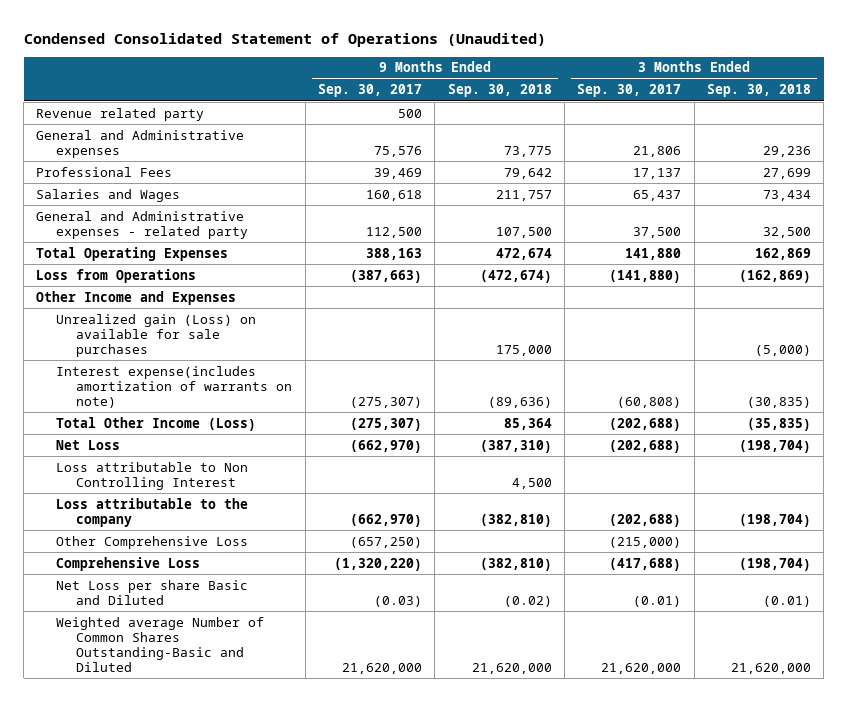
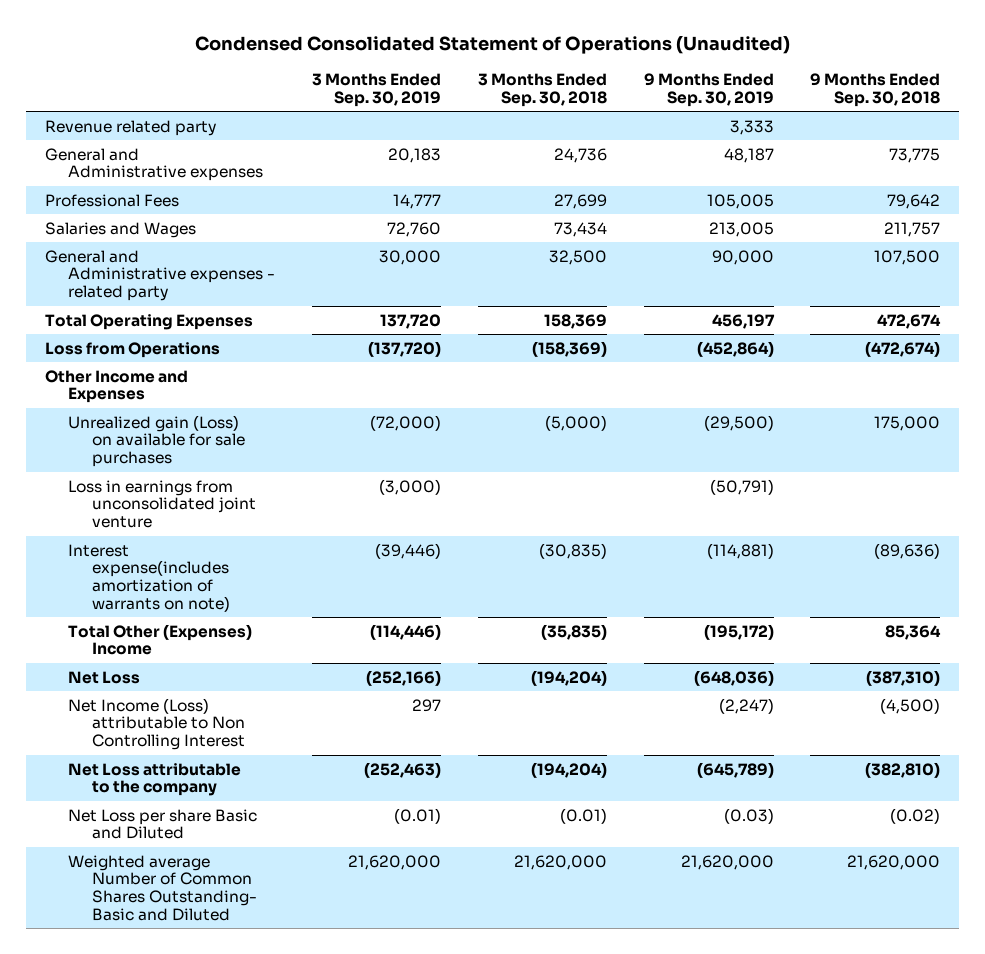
- | 9 Months Ended Sep. 30, 2017 | 9 Months Ended Sep. 30, 2018 | 3 Months Ended Sep. 30, 2017 | 3 Months Ended Sep. 30, 2018
+ | 3 Months Ended Sep. 30, 2019 | 3 Months Ended Sep. 30, 2018 | 9 Months Ended Sep. 30, 2019 | 9 Months Ended Sep. 30, 2018
- General and Administrative expenses | 75,576 | 73,775 | 21,806 | 29,236
+ General and Administrative expenses | 20,183 | 24,736 | 48,187 | 73,775
- Total Operating Expenses | 388,163 | 472,674 | 141,880 | 162,869
- Loss from Operations | (387,663) | (472,674) | (141,880) | (162,869)
+ Total Operating Expenses | 137,720 | 158,369 | 456,197 | 472,674
+ Loss from Operations | (137,720) | (158,369) | (452,864) | (472,674)
+ Loss in earnings from unconsolidated joint venture | (3,000) | | (50,791) |
- Total Other Income (Loss) | (275,307) | 85,364 | (202,688) | (35,835)
- Net Loss | (662,970) | (387,310) | (202,688) | (198,704)
- Loss attributable to Non Controlling Interest | | 4,500 | |
- Loss attributable to the company | (662,970) | (382,810) | (202,688) | (198,704)
- Other Comprehensive Loss | (657,250) | | (215,000) |
- Comprehensive Loss | (1,320,220) | (382,810) | (417,688) | (198,704)
+ Total Other (Expenses) Income | (114,446) | (35,835) | (195,172) | 85,364
+ Net Loss | (252,166) | (194,204) | (648,036) | (387,310)
+ Net Income (Loss) attributable to Non Controlling Interest | 297 | | (2,247) | (4,500)
+ Net Loss attributable to the company | (252,463) | (194,204) | (645,789) | (382,810)
- Weighted average Number of Common Shares Outstanding-Basic and Diluted | 21,620,000 | 21,620,000 | 21,620,000 | 21,620,000
+ Weighted average Number of Common Shares Outstanding- Basic and Diluted | 21,620,000 | 21,620,000 | 21,620,000 | 21,620,000

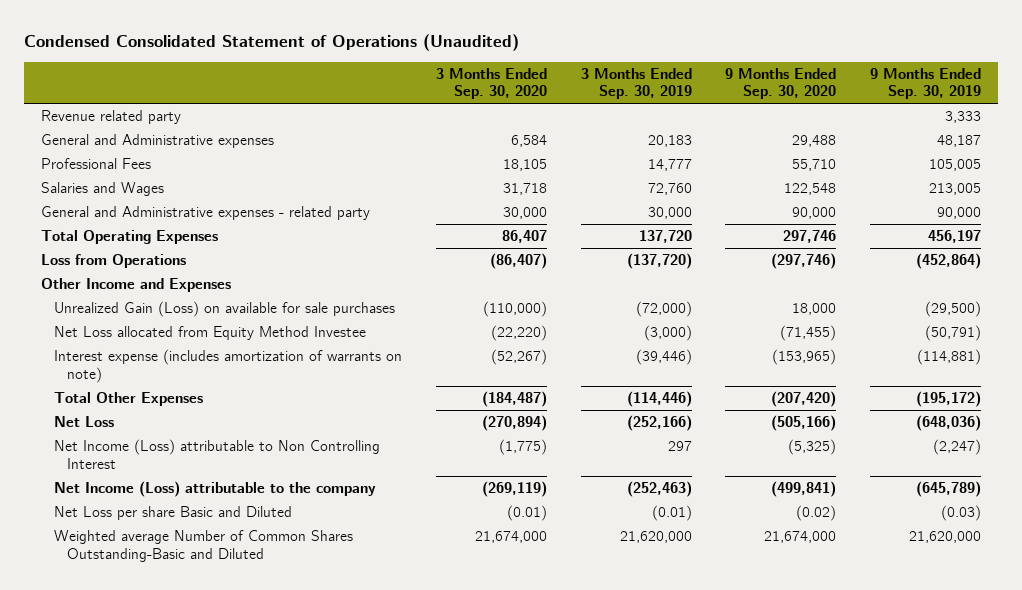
- | 3 Months Ended Sep. 30, 2019 | 3 Months Ended Sep. 30, 2018 | 9 Months Ended Sep. 30, 2019 | 9 Months Ended Sep. 30, 2018
+ | 3 Months Ended Sep. 30, 2020 | 3 Months Ended Sep. 30, 2019 | 9 Months Ended Sep. 30, 2020 | 9 Months Ended Sep. 30, 2019
- Unrealized gain (Loss) on available for sale purchases | (72,000) | (5,000) | (29,500) | 175,000
- Loss in earnings from unconsolidated joint venture | (3,000) | | (50,791) |
- Interest expense(includes amortization of warrants on note) | (39,446) | (30,835) | (114,881) | (89,636)
- Total Other (Expenses) Income | (114,446) | (35,835) | (195,172) | 85,364
+ Unrealized Gain (Loss) on available for sale purchases | (110,000) | (72,000) | 18,000 | (29,500)
+ Net Loss allocated from Equity Method Investee | (22,220) | (3,000) | (71,455) | (50,791)
+ Interest expense (includes amortization of warrants on note) | (52,267) | (39,446) | (153,965) | (114,881)
+ Total Other Expenses | (184,487) | (114,446) | (207,420) | (195,172)
- Net Loss attributable to the company | (252,463) | (194,204) | (645,789) | (382,810)
+ Net Income (Loss) attributable to the company | (269,119) | (252,463) | (499,841) | (645,789)
- Weighted average Number of Common Shares Outstanding- Basic and Diluted | 21,620,000 | 21,620,000 | 21,620,000 | 21,620,000
+ Weighted average Number of Common Shares Outstanding-Basic and Diluted | 21,674,000 | 21,620,000 | 21,674,000 | 21,620,000

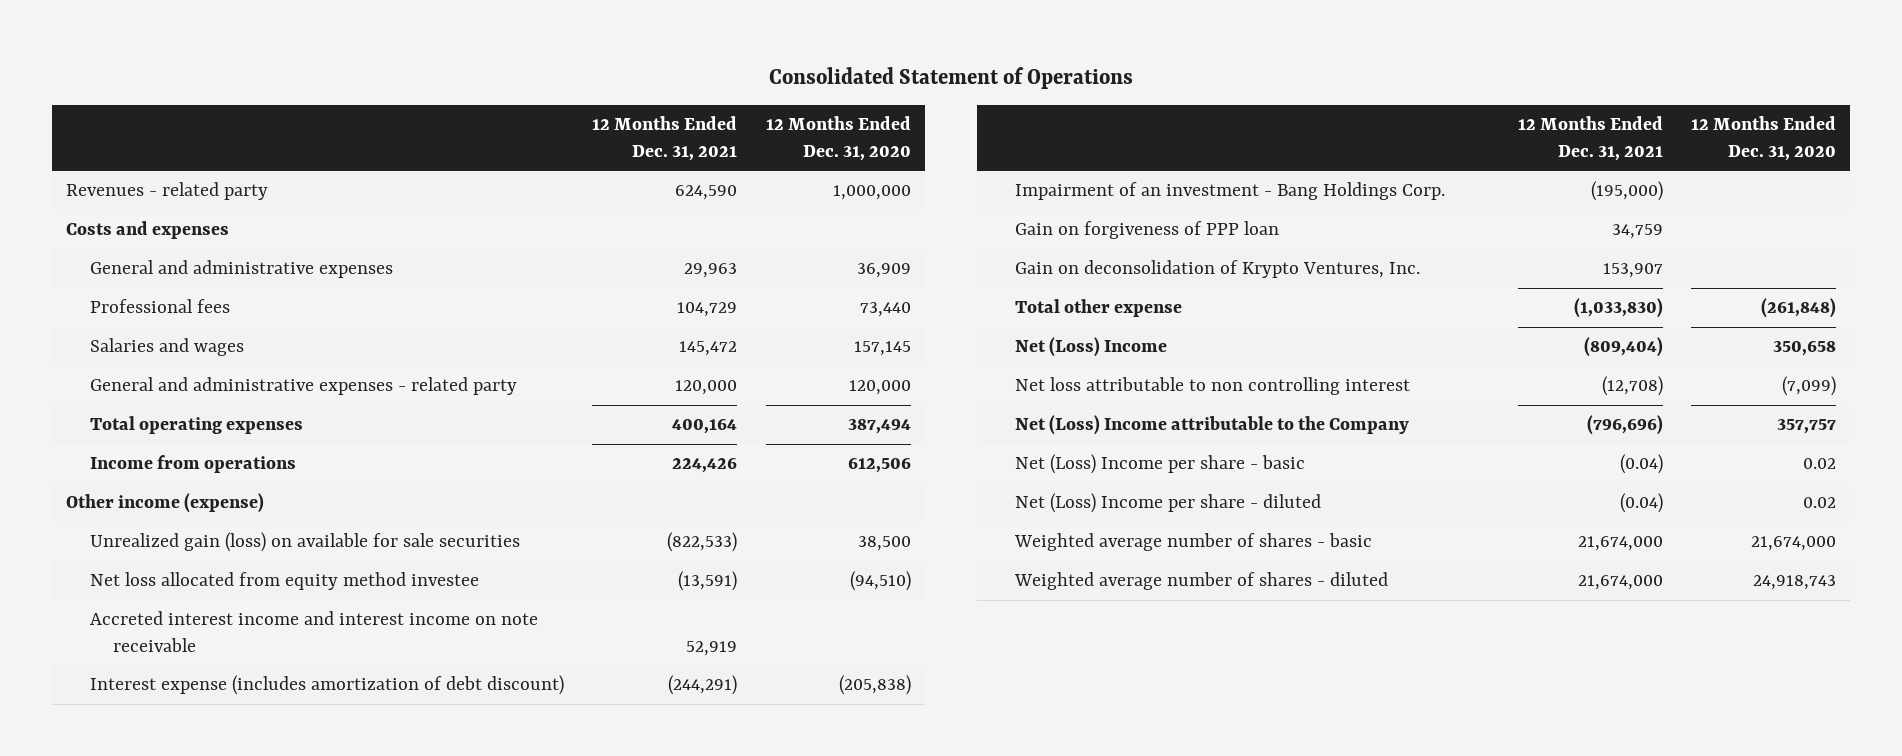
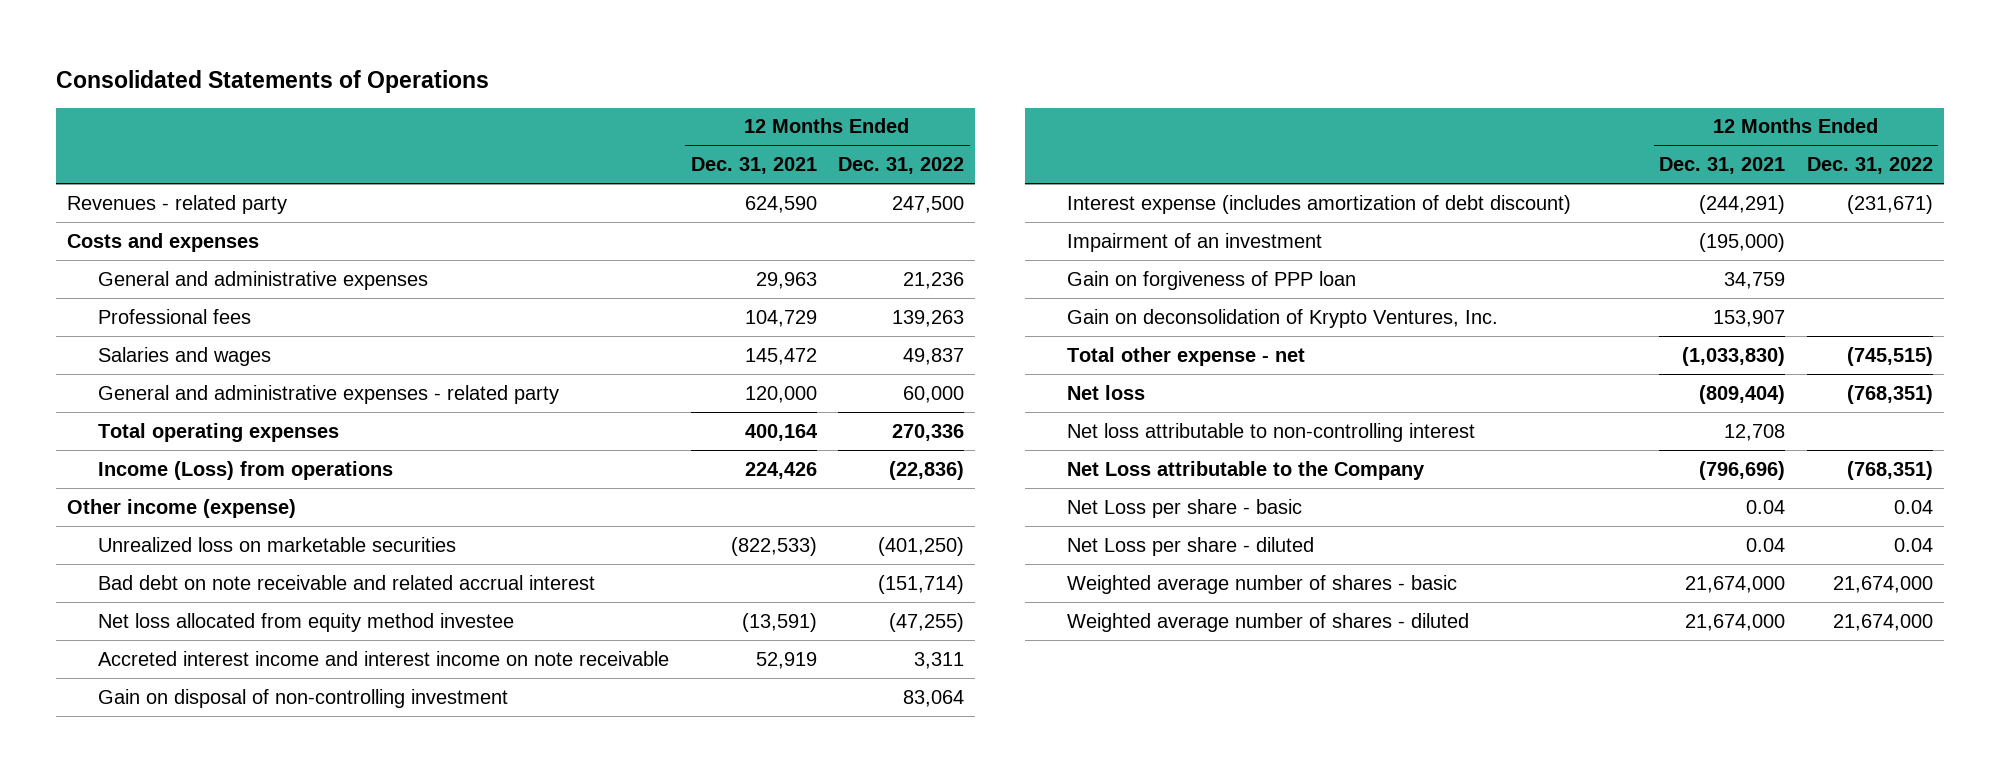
- Consolidated Statement of Operations
+ Consolidated Statements of Operations
- | 12 Months Ended Dec. 31, 2021 | 12 Months Ended Dec. 31, 2020
+ | 12 Months Ended Dec. 31, 2021 | 12 Months Ended Dec. 31, 2022
- Income from operations | 224,426 | 612,506
+ Income (Loss) from operations | 224,426 | (22,836)
- Unrealized gain (loss) on available for sale securities | (822,533) | 38,500
+ Unrealized loss on marketable securities | (822,533) | (401,250)
+ Bad debt on note receivable and related accrual interest | | (151,714)
+ Gain on disposal of non-controlling investment | | 83,064
- Impairment of an investment - Bang Holdings Corp. | (195,000) |
+ Impairment of an investment | (195,000) |
- Total other expense | (1,033,830) | (261,848)
- Net (Loss) Income | (809,404) | 350,658
- Net loss attributable to non controlling interest | (12,708) | (7,099)
- Net (Loss) Income attributable to the Company | (796,696) | 357,757
- Net (Loss) Income per share - basic | (0.04) | 0.02
- Net (Loss) Income per share - diluted | (0.04) | 0.02
+ Total other expense - net | (1,033,830) | (745,515)
+ Net loss | (809,404) | (768,351)
+ Net loss attributable to non-controlling interest | 12,708 |
+ Net Loss attributable to the Company | (796,696) | (768,351)
+ Net Loss per share - basic | 0.04 | 0.04
+ Net Loss per share - diluted | 0.04 | 0.04

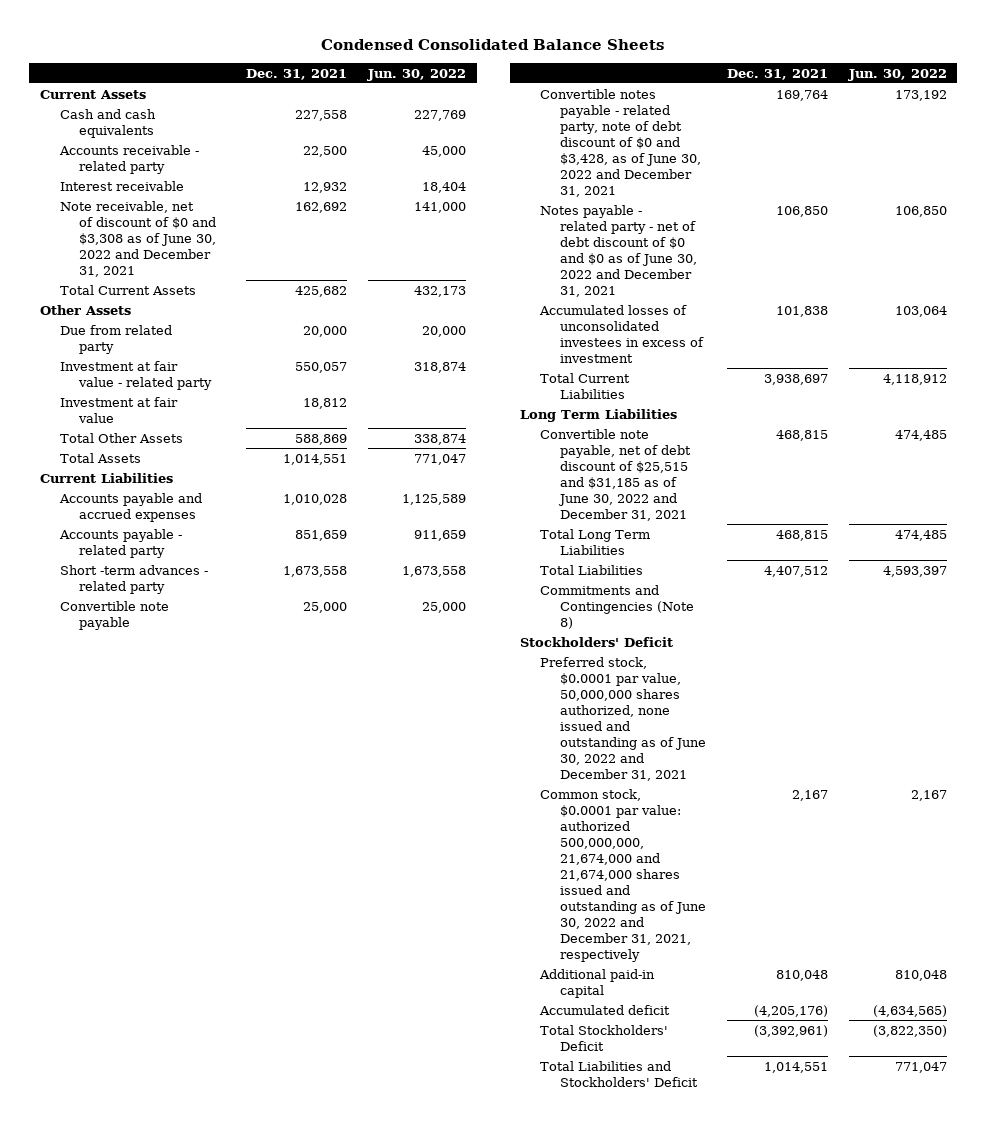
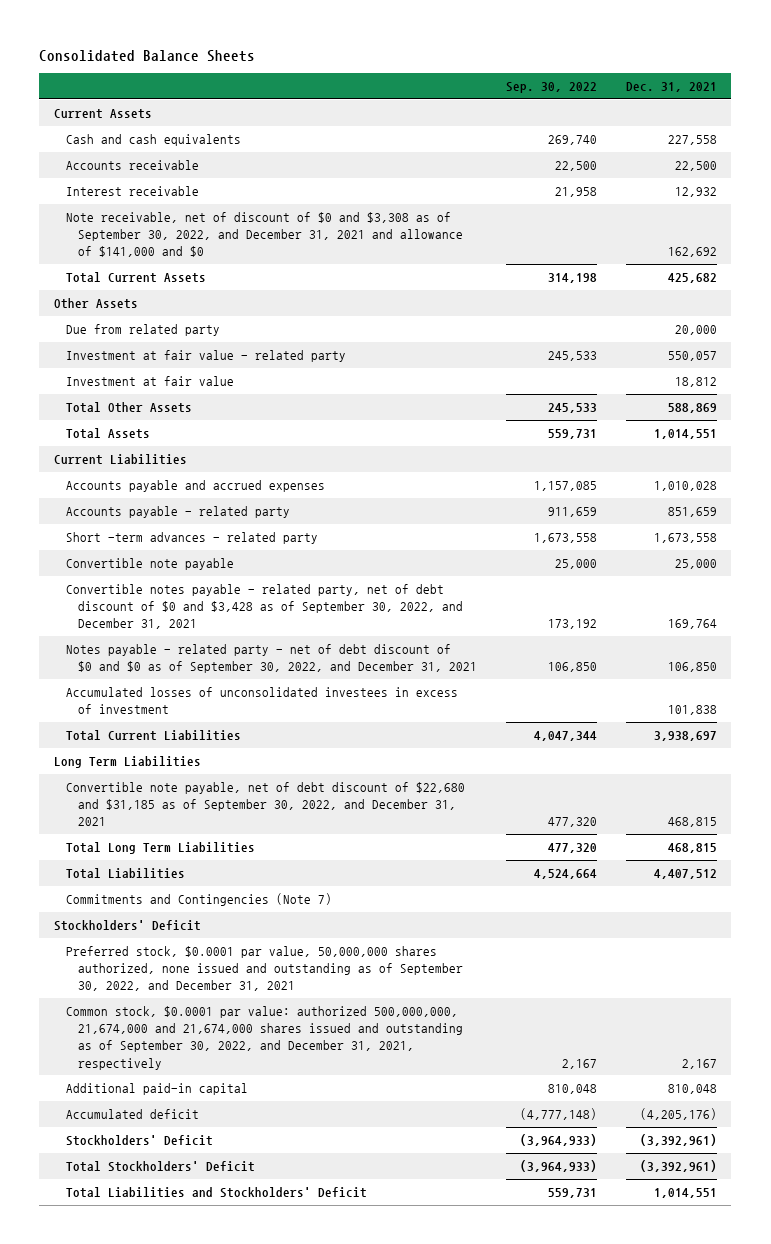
- Condensed Consolidated Balance Sheets
+ Consolidated Balance Sheets
- | Dec. 31, 2021 | Jun. 30, 2022
+ | Sep. 30, 2022 | Dec. 31, 2021
- Accounts receivable - related party | 22,500 | 45,000
+ Accounts receivable | 22,500 | 22,500
- Note receivable, net of discount of $0 and $3,308 as of June 30, 2022 and December 31, 2021 | 162,692 | 141,000
+ Note receivable, net of discount of $0 and $3,308 as of September 30, 2022, and December 31, 2021 and allowance of $141,000 and $0 | | 162,692
- Convertible notes payable - related party, note of debt discount of $0 and $3,428, as of June 30, 2022 and December 31, 2021 | 169,764 | 173,192
- Notes payable - related party - net of debt discount of $0 and $0 as of June 30, 2022 and December 31, 2021 | 106,850 | 106,850
+ Convertible notes payable - related party, net of debt discount of $0 and $3,428 as of September 30, 2022, and December 31, 2021 | 173,192 | 169,764
+ Notes payable - related party - net of debt discount of $0 and $0 as of September 30, 2022, and December 31, 2021 | 106,850 | 106,850
- Convertible note payable, net of debt discount of $25,515 and $31,185 as of June 30, 2022 and December 31, 2021 | 468,815 | 474,485
+ Convertible note payable, net of debt discount of $22,680 and $31,185 as of September 30, 2022, and December 31, 2021 | 477,320 | 468,815
- Commitments and Contingencies (Note 8)
+ Commitments and Contingencies (Note 7)
- Preferred stock, $0.0001 par value, 50,000,000 shares authorized, none issued and outstanding as of June 30, 2022 and December 31, 2021
- Common stock, $0.0001 par value: authorized 500,000,000, 21,674,000 and 21,674,000 shares issued and outstanding as of June 30, 2022 and December 31, 2021, respectively | 2,167 | 2,167
+ Preferred stock, $0.0001 par value, 50,000,000 shares authorized, none issued and outstanding as of September 30, 2022, and December 31, 2021
+ Common stock, $0.0001 par value: authorized 500,000,000, 21,674,000 and 21,674,000 shares issued and outstanding as of September 30, 2022, and December 31, 2021, respectively | 2,167 | 2,167
+ Stockholders' Deficit | (3,964,933) | (3,392,961)

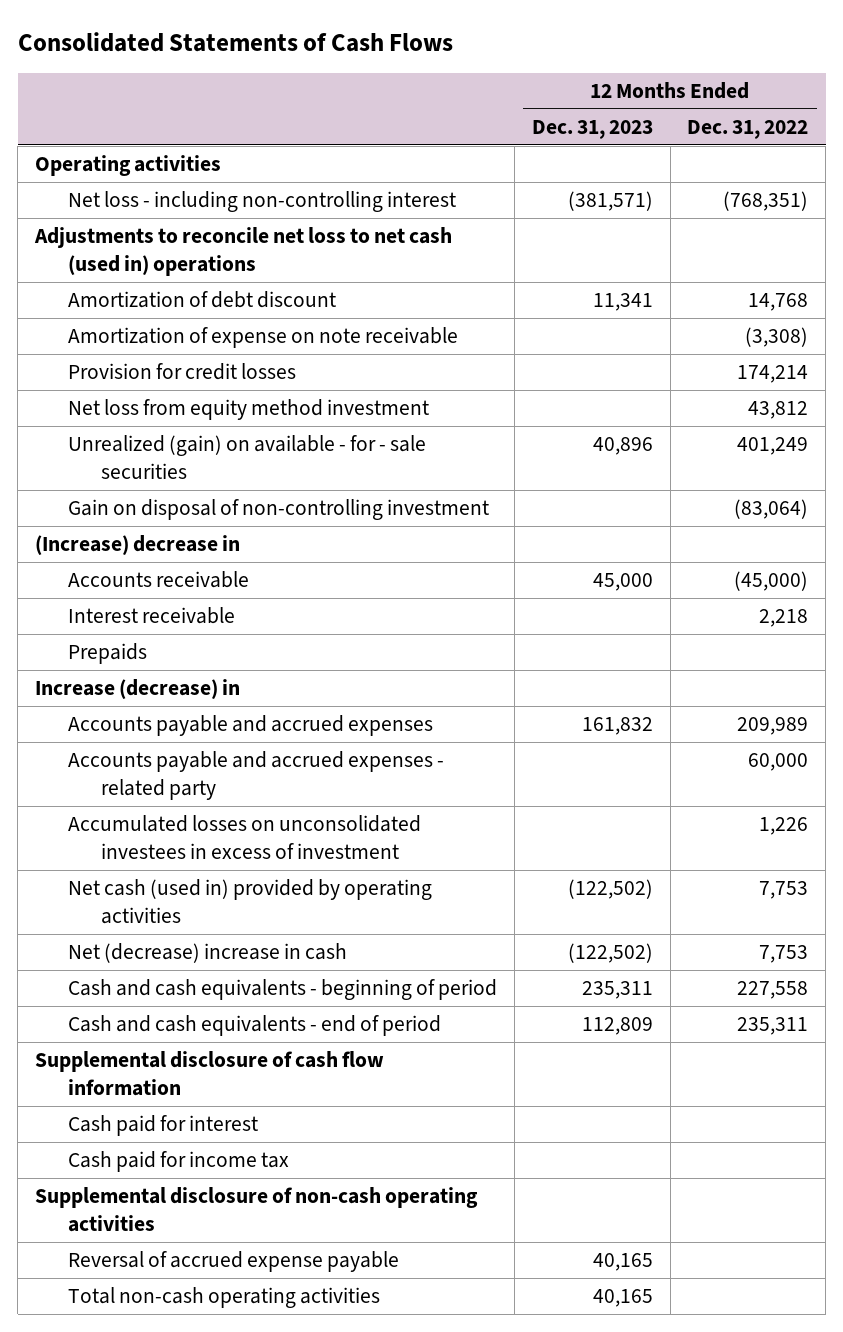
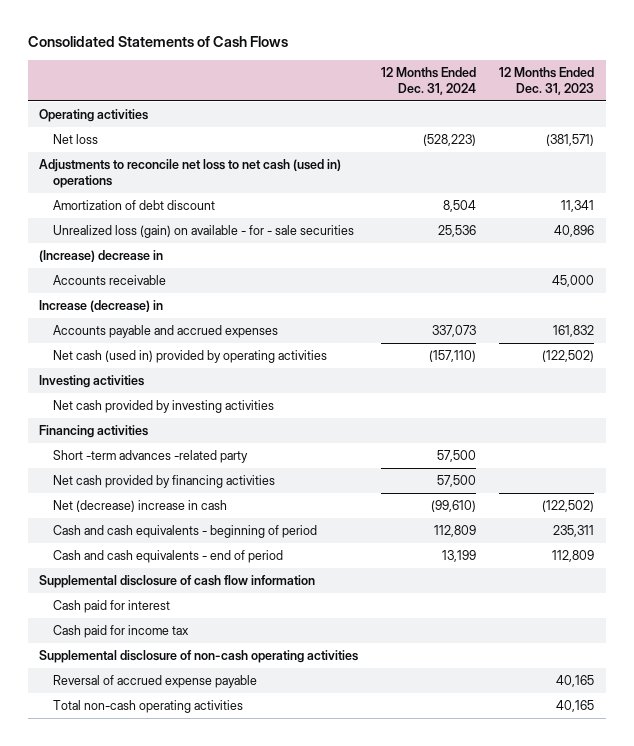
- | 12 Months Ended Dec. 31, 2023 | 12 Months Ended Dec. 31, 2022
+ | 12 Months Ended Dec. 31, 2024 | 12 Months Ended Dec. 31, 2023
- Net loss - including non-controlling interest | (381,571) | (768,351)
+ Net loss | (528,223) | (381,571)
- Amortization of expense on note receivable | | (3,308)
- Provision for credit losses | | 174,214
- Net loss from equity method investment | | 43,812
- Unrealized (gain) on available - for - sale securities | 40,896 | 401,249
- Gain on disposal of non-controlling investment | | (83,064)
+ Unrealized loss (gain) on available - for - sale securities | 25,536 | 40,896
- Interest receivable | | 2,218
- Prepaids
- Accounts payable and accrued expenses - related party | | 60,000
- Accumulated losses on unconsolidated investees in excess of investment | | 1,226
+ Investing activities
+ Net cash provided by investing activities
+ Financing activities
+ Short -term advances -related party | 57,500 |
+ Net cash provided by financing activities | 57,500 |

